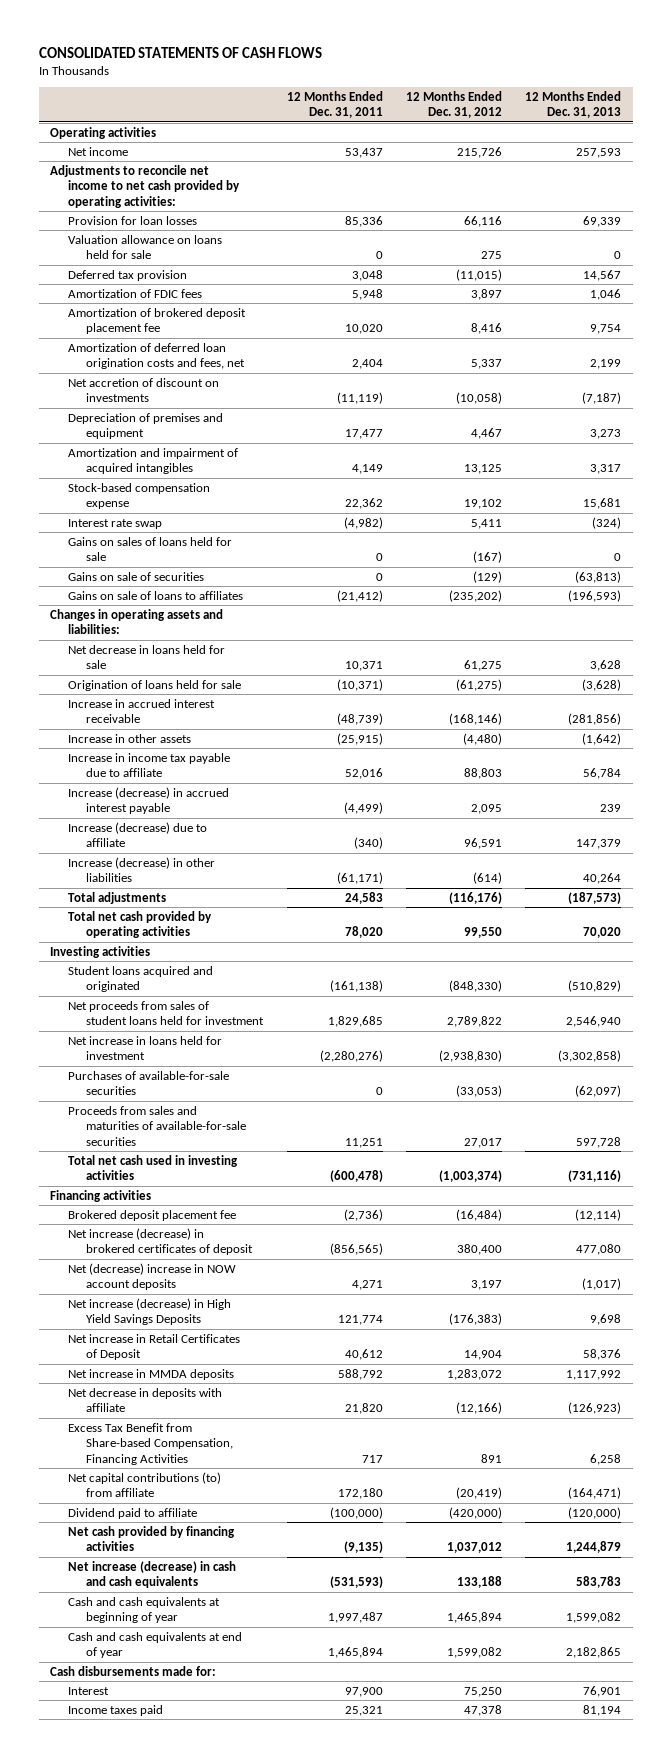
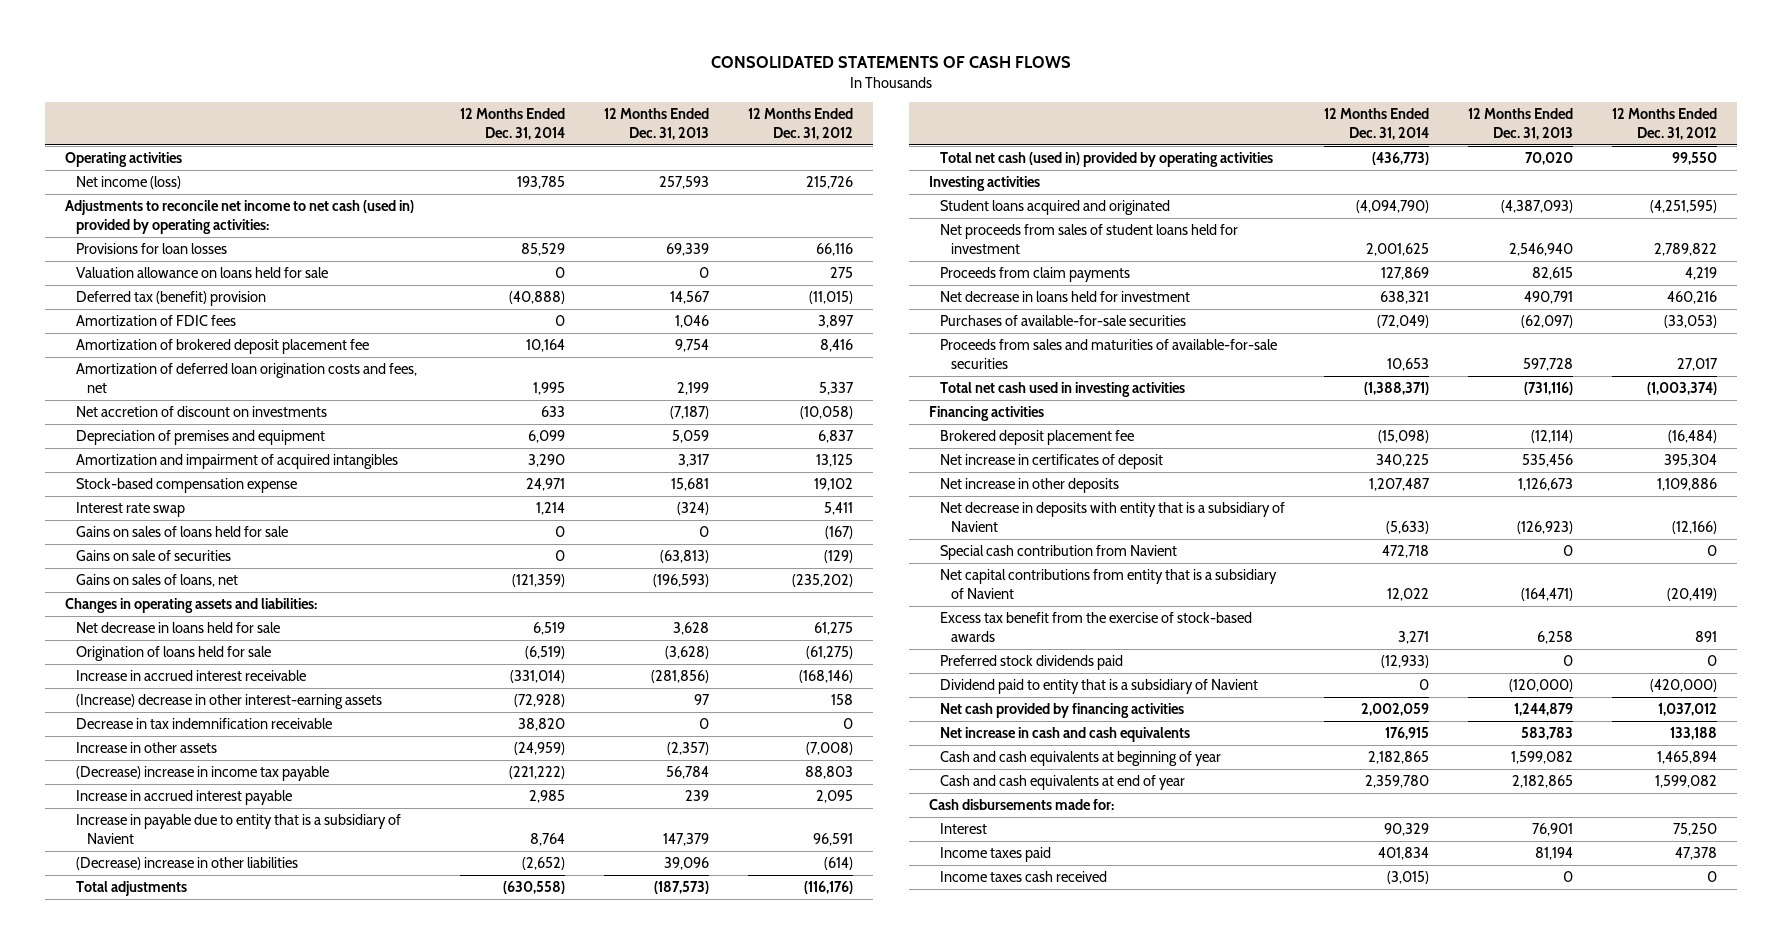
- | 12 Months Ended Dec. 31, 2011 | 12 Months Ended Dec. 31, 2012 | 12 Months Ended Dec. 31, 2013
+ | 12 Months Ended Dec. 31, 2014 | 12 Months Ended Dec. 31, 2013 | 12 Months Ended Dec. 31, 2012
- Net income | 53,437 | 215,726 | 257,593
- Adjustments to reconcile net income to net cash provided by operating activities:
- Provision for loan losses | 85,336 | 66,116 | 69,339
+ Net income (loss) | 193,785 | 257,593 | 215,726
+ Adjustments to reconcile net income to net cash (used in) provided by operating activities:
+ Provisions for loan losses | 85,529 | 69,339 | 66,116
- Deferred tax provision | 3,048 | (11,015) | 14,567
+ Deferred tax (benefit) provision | (40,888) | 14,567 | (11,015)
- Depreciation of premises and equipment | 17,477 | 4,467 | 3,273
+ Depreciation of premises and equipment | 6,099 | 5,059 | 6,837
- Gains on sale of loans to affiliates | (21,412) | (235,202) | (196,593)
+ Gains on sales of loans, net | (121,359) | (196,593) | (235,202)
- Increase in other assets | (25,915) | (4,480) | (1,642)
- Increase in income tax payable due to affiliate | 52,016 | 88,803 | 56,784
- Increase (decrease) in accrued interest payable | (4,499) | 2,095 | 239
- Increase (decrease) due to affiliate | (340) | 96,591 | 147,379
- Increase (decrease) in other liabilities | (61,171) | (614) | 40,264
+ (Increase) decrease in other interest-earning assets | (72,928) | 97 | 158
+ Decrease in tax indemnification receivable | 38,820 | 0 | 0
+ Increase in other assets | (24,959) | (2,357) | (7,008)
+ (Decrease) increase in income tax payable | (221,222) | 56,784 | 88,803
+ Increase in accrued interest payable | 2,985 | 239 | 2,095
+ Increase in payable due to entity that is a subsidiary of Navient | 8,764 | 147,379 | 96,591
+ (Decrease) increase in other liabilities | (2,652) | 39,096 | (614)
- Total net cash provided by operating activities | 78,020 | 99,550 | 70,020
+ Total net cash (used in) provided by operating activities | (436,773) | 70,020 | 99,550
- Student loans acquired and originated | (161,138) | (848,330) | (510,829)
+ Student loans acquired and originated | (4,094,790) | (4,387,093) | (4,251,595)
- Net increase in loans held for investment | (2,280,276) | (2,938,830) | (3,302,858)
+ Proceeds from claim payments | 127,869 | 82,615 | 4,219
+ Net decrease in loans held for investment | 638,321 | 490,791 | 460,216
- Net increase (decrease) in brokered certificates of deposit | (856,565) | 380,400 | 477,080
- Net (decrease) increase in NOW account deposits | 4,271 | 3,197 | (1,017)
- Net increase (decrease) in High Yield Savings Deposits | 121,774 | (176,383) | 9,698
- Net increase in Retail Certificates of Deposit | 40,612 | 14,904 | 58,376
- Net increase in MMDA deposits | 588,792 | 1,283,072 | 1,117,992
- Net decrease in deposits with affiliate | 21,820 | (12,166) | (126,923)
- Excess Tax Benefit from Share-based Compensation, Financing Activities | 717 | 891 | 6,258
- Net capital contributions (to) from affiliate | 172,180 | (20,419) | (164,471)
- Dividend paid to affiliate | (100,000) | (420,000) | (120,000)
+ Net increase in certificates of deposit | 340,225 | 535,456 | 395,304
+ Net increase in other deposits | 1,207,487 | 1,126,673 | 1,109,886
+ Net decrease in deposits with entity that is a subsidiary of Navient | (5,633) | (126,923) | (12,166)
+ Special cash contribution from Navient | 472,718 | 0 | 0
+ Net capital contributions from entity that is a subsidiary of Navient | 12,022 | (164,471) | (20,419)
+ Excess tax benefit from the exercise of stock-based awards | 3,271 | 6,258 | 891
+ Preferred stock dividends paid | (12,933) | 0 | 0
+ Dividend paid to entity that is a subsidiary of Navient | 0 | (120,000) | (420,000)
- Net increase (decrease) in cash and cash equivalents | (531,593) | 133,188 | 583,783
+ Net increase in cash and cash equivalents | 176,915 | 583,783 | 133,188
+ Income taxes cash received | (3,015) | 0 | 0

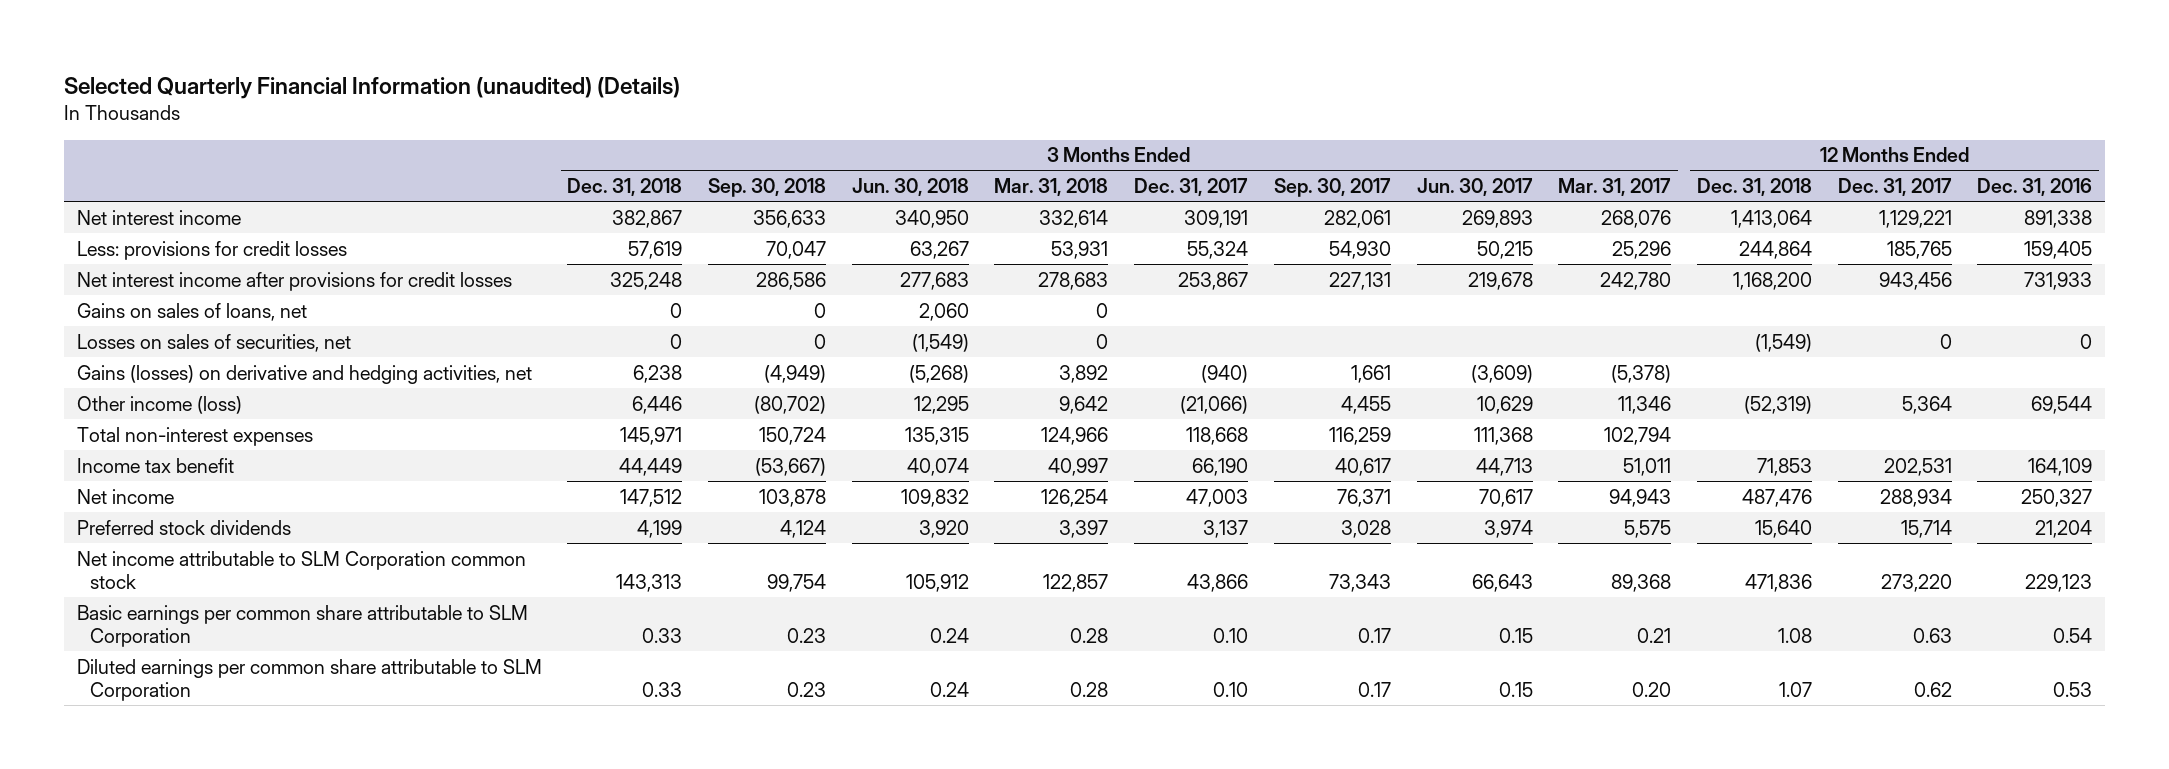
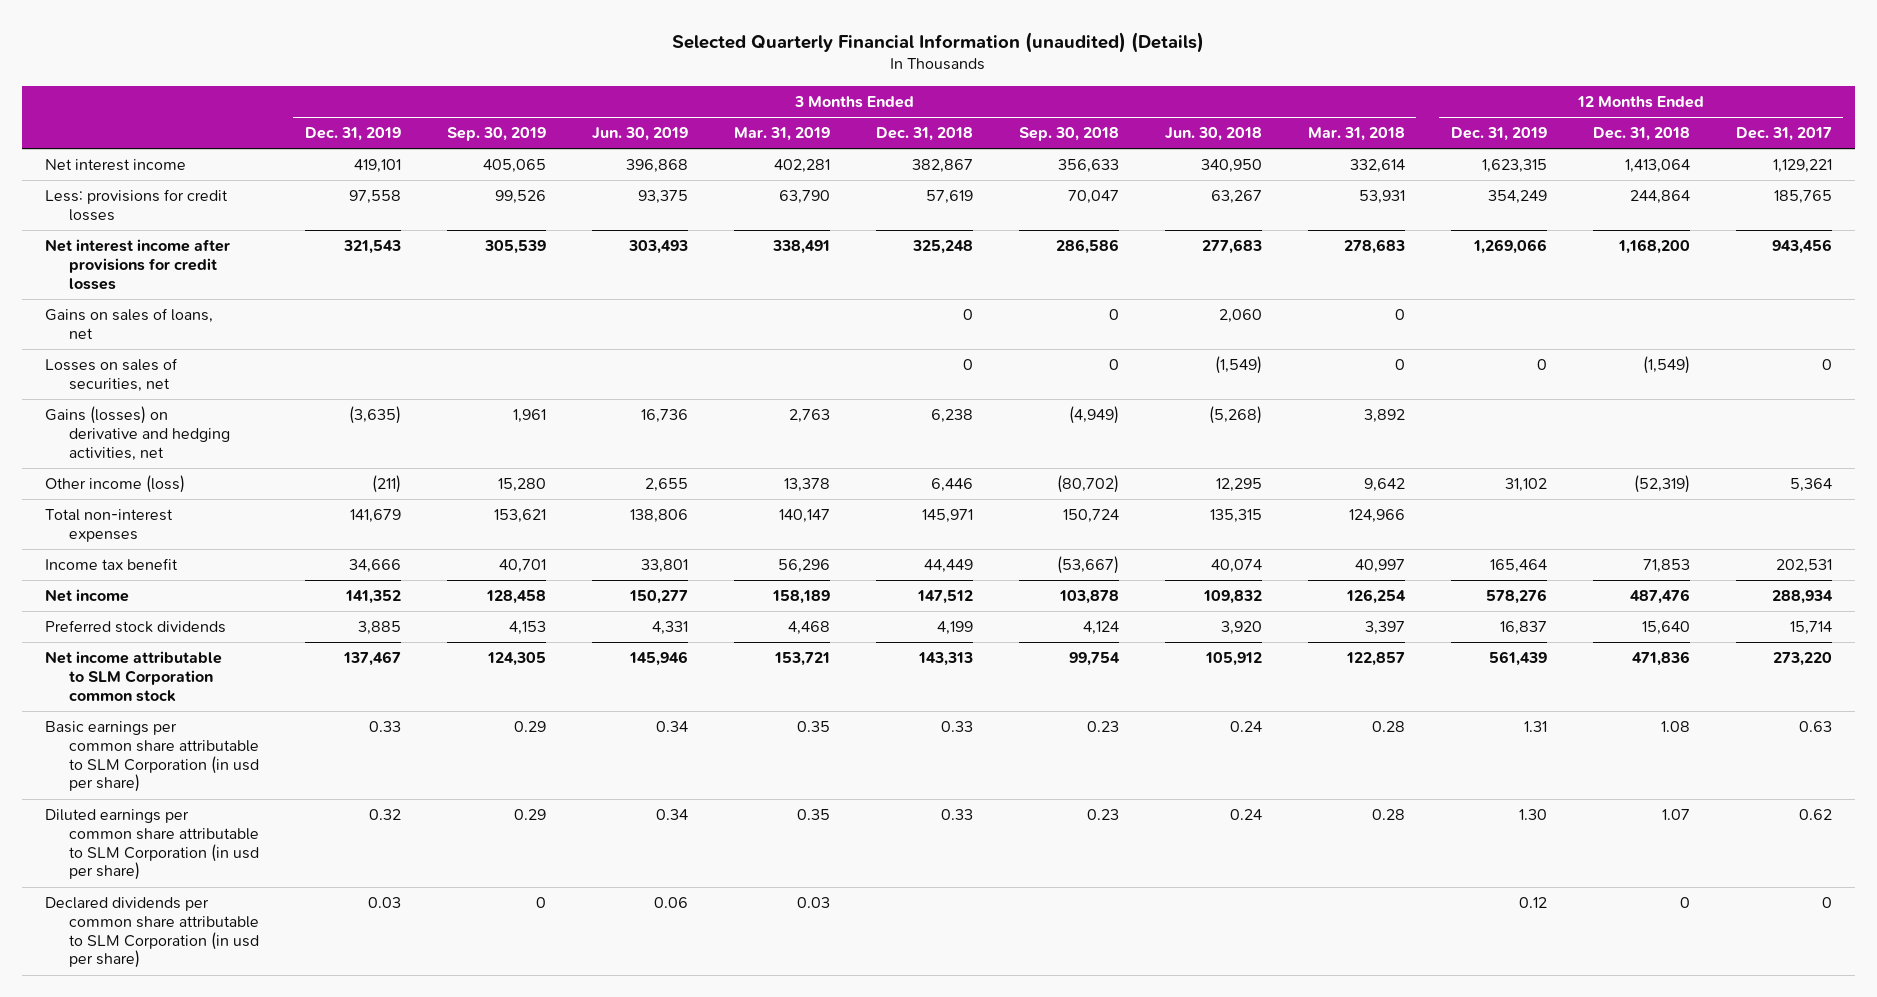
- | 3 Months Ended Dec. 31, 2018 | 3 Months Ended Sep. 30, 2018 | 3 Months Ended Jun. 30, 2018 | 3 Months Ended Mar. 31, 2018 | 3 Months Ended Dec. 31, 2017 | 3 Months Ended Sep. 30, 2017 | 3 Months Ended Jun. 30, 2017 | 3 Months Ended Mar. 31, 2017 | 12 Months Ended Dec. 31, 2018 | 12 Months Ended Dec. 31, 2017 | 12 Months Ended Dec. 31, 2016
+ | 3 Months Ended Dec. 31, 2019 | 3 Months Ended Sep. 30, 2019 | 3 Months Ended Jun. 30, 2019 | 3 Months Ended Mar. 31, 2019 | 3 Months Ended Dec. 31, 2018 | 3 Months Ended Sep. 30, 2018 | 3 Months Ended Jun. 30, 2018 | 3 Months Ended Mar. 31, 2018 | 12 Months Ended Dec. 31, 2019 | 12 Months Ended Dec. 31, 2018 | 12 Months Ended Dec. 31, 2017
- Basic earnings per common share attributable to SLM Corporation | 0.33 | 0.23 | 0.24 | 0.28 | 0.10 | 0.17 | 0.15 | 0.21 | 1.08 | 0.63 | 0.54
- Diluted earnings per common share attributable to SLM Corporation | 0.33 | 0.23 | 0.24 | 0.28 | 0.10 | 0.17 | 0.15 | 0.20 | 1.07 | 0.62 | 0.53
+ Basic earnings per common share attributable to SLM Corporation (in usd per share) | 0.33 | 0.29 | 0.34 | 0.35 | 0.33 | 0.23 | 0.24 | 0.28 | 1.31 | 1.08 | 0.63
+ Diluted earnings per common share attributable to SLM Corporation (in usd per share) | 0.32 | 0.29 | 0.34 | 0.35 | 0.33 | 0.23 | 0.24 | 0.28 | 1.30 | 1.07 | 0.62
+ Declared dividends per common share attributable to SLM Corporation (in usd per share) | 0.03 | 0 | 0.06 | 0.03 | | | | | 0.12 | 0 | 0

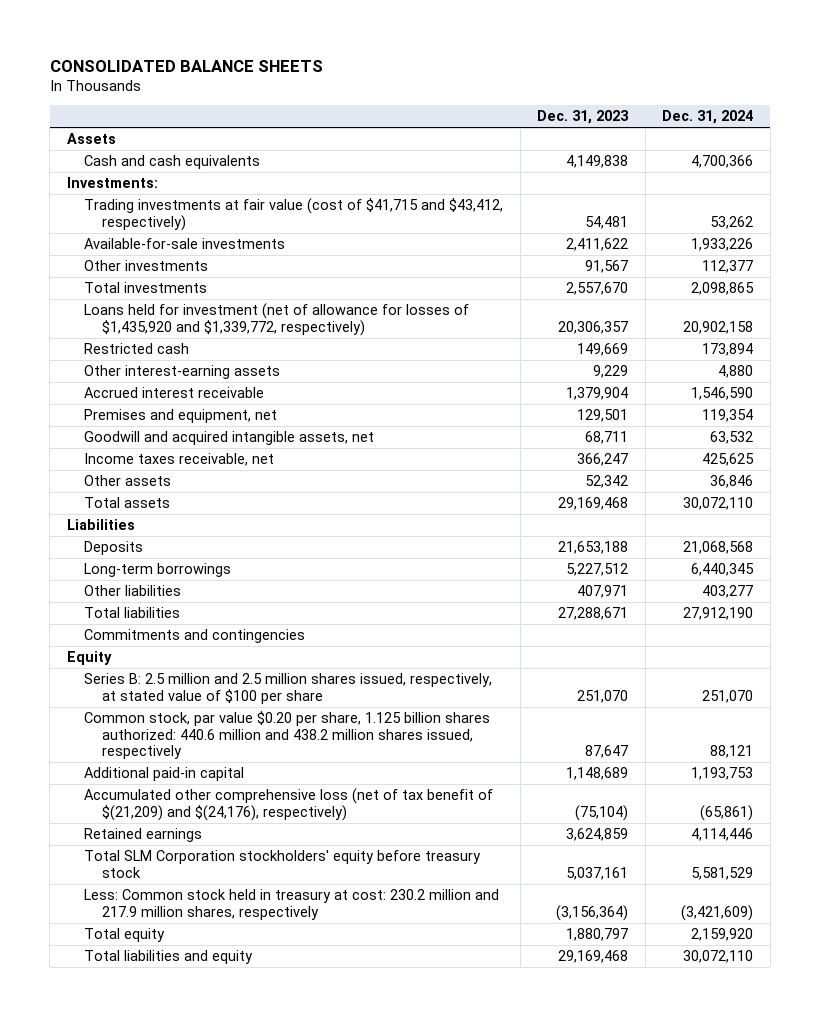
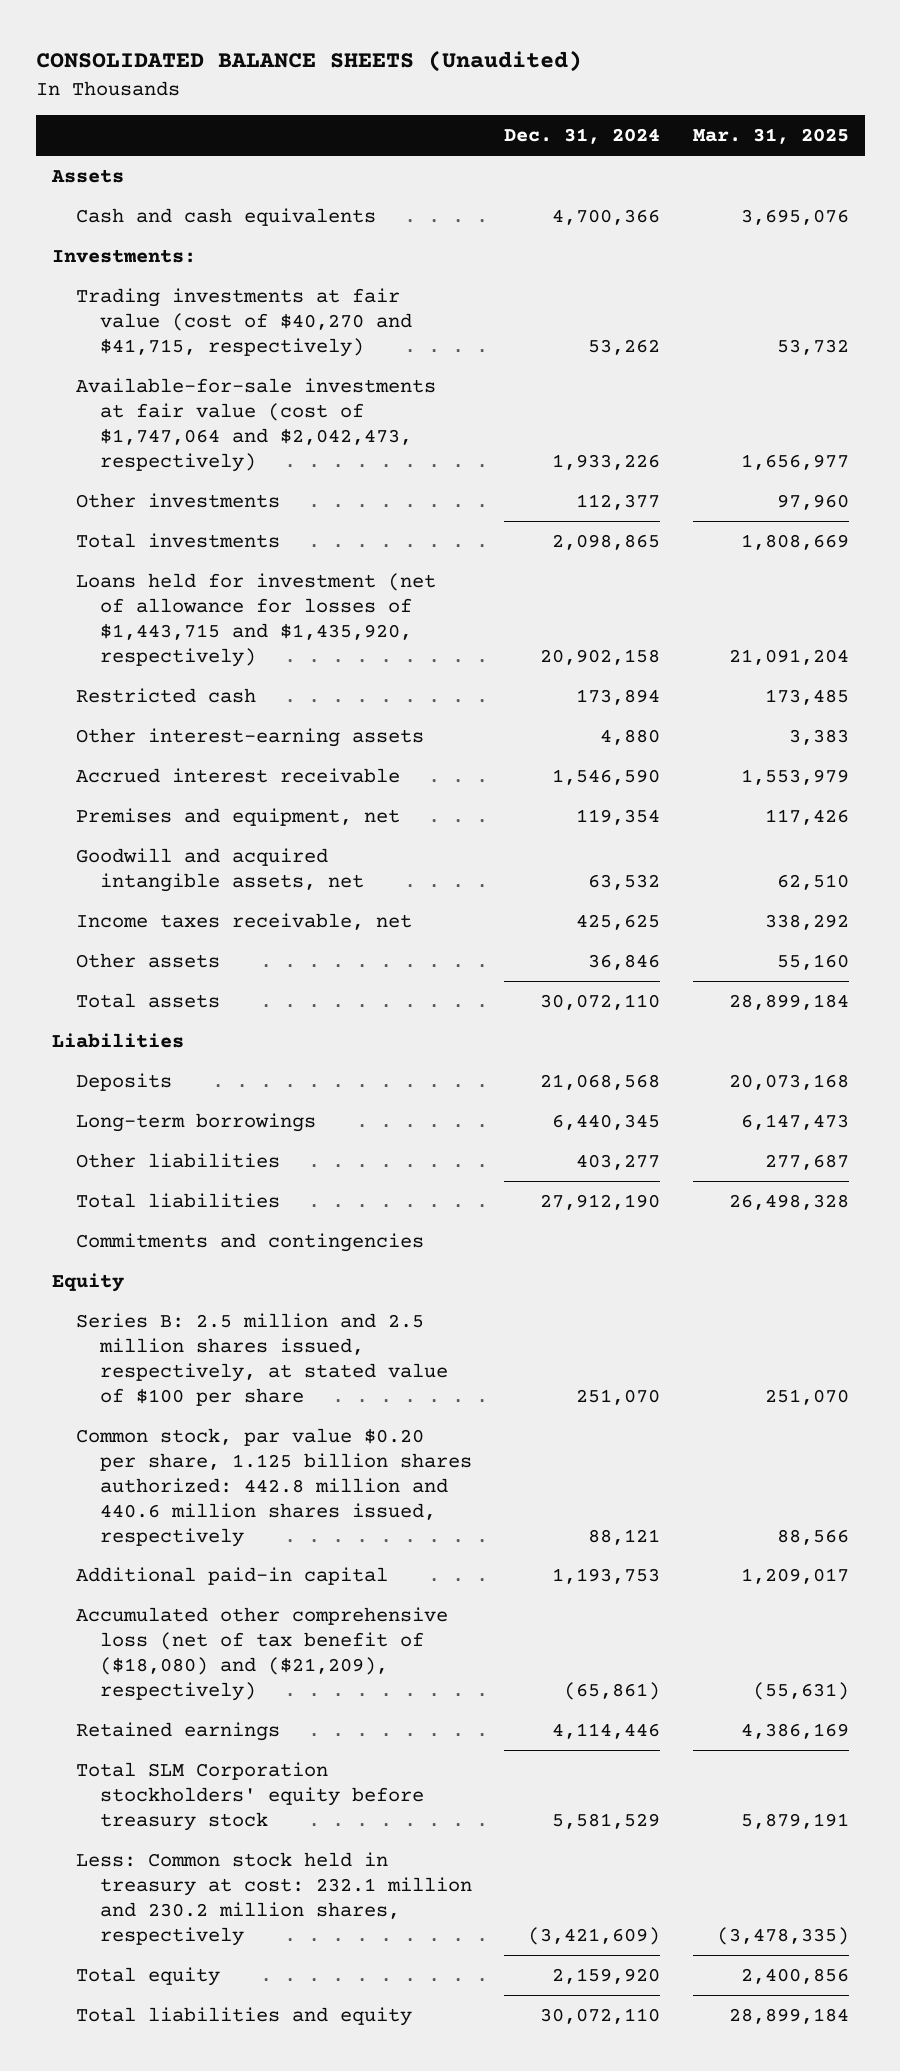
- CONSOLIDATED BALANCE SHEETS
+ CONSOLIDATED BALANCE SHEETS (Unaudited)
- | Dec. 31, 2023 | Dec. 31, 2024
+ | Dec. 31, 2024 | Mar. 31, 2025
- Trading investments at fair value (cost of $41,715 and $43,412, respectively) | 54,481 | 53,262
- Available-for-sale investments | 2,411,622 | 1,933,226
+ Trading investments at fair value (cost of $40,270 and $41,715, respectively) | 53,262 | 53,732
+ Available-for-sale investments at fair value (cost of $1,747,064 and $2,042,473, respectively) | 1,933,226 | 1,656,977
- Loans held for investment (net of allowance for losses of $1,435,920 and $1,339,772, respectively) | 20,306,357 | 20,902,158
+ Loans held for investment (net of allowance for losses of $1,443,715 and $1,435,920, respectively) | 20,902,158 | 21,091,204
- Common stock, par value $0.20 per share, 1.125 billion shares authorized: 440.6 million and 438.2 million shares issued, respectively | 87,647 | 88,121
+ Common stock, par value $0.20 per share, 1.125 billion shares authorized: 442.8 million and 440.6 million shares issued, respectively | 88,121 | 88,566
- Accumulated other comprehensive loss (net of tax benefit of $(21,209) and $(24,176), respectively) | (75,104) | (65,861)
+ Accumulated other comprehensive loss (net of tax benefit of ($18,080) and ($21,209), respectively) | (65,861) | (55,631)
- Less: Common stock held in treasury at cost: 230.2 million and 217.9 million shares, respectively | (3,156,364) | (3,421,609)
+ Less: Common stock held in treasury at cost: 232.1 million and 230.2 million shares, respectively | (3,421,609) | (3,478,335)

